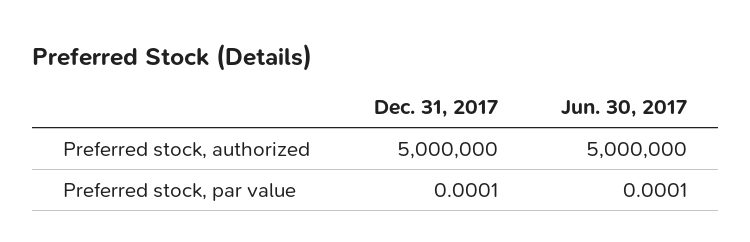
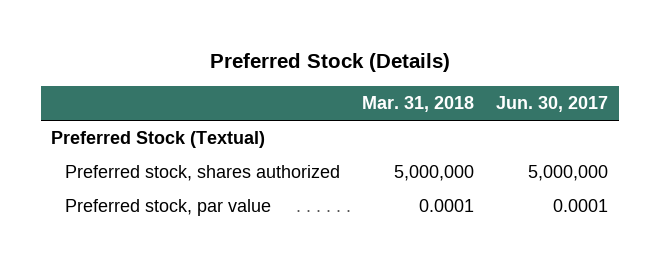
- | Dec. 31, 2017 | Jun. 30, 2017
+ | Mar. 31, 2018 | Jun. 30, 2017
- Preferred stock, authorized | 5,000,000 | 5,000,000
+ Preferred Stock (Textual)
+ Preferred stock, shares authorized | 5,000,000 | 5,000,000

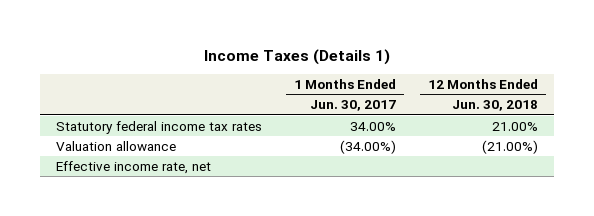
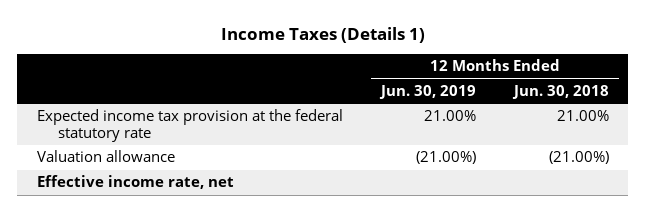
- | 1 Months Ended Jun. 30, 2017 | 12 Months Ended Jun. 30, 2018
+ | 12 Months Ended Jun. 30, 2019 | 12 Months Ended Jun. 30, 2018
- Statutory federal income tax rates | 34.00% | 21.00%
+ Expected income tax provision at the federal statutory rate | 21.00% | 21.00%

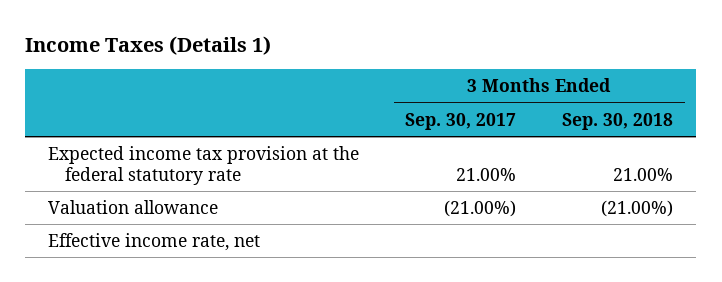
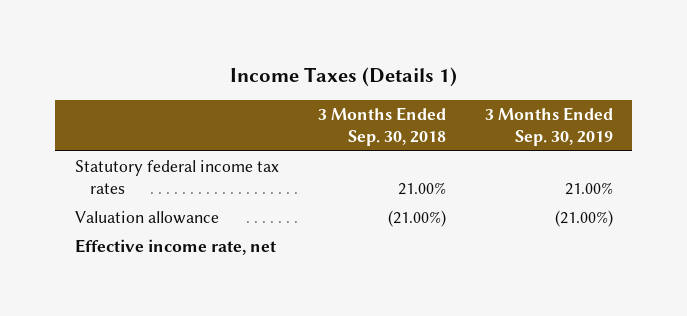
- | 3 Months Ended Sep. 30, 2017 | 3 Months Ended Sep. 30, 2018
+ | 3 Months Ended Sep. 30, 2018 | 3 Months Ended Sep. 30, 2019
- Expected income tax provision at the federal statutory rate | 21.00% | 21.00%
+ Statutory federal income tax rates | 21.00% | 21.00%

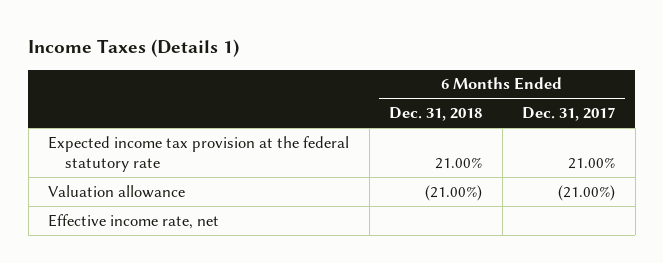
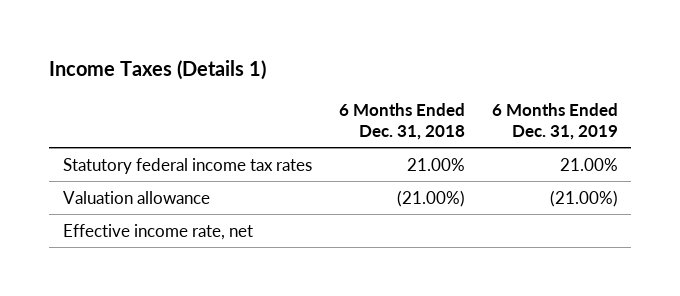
- | 6 Months Ended Dec. 31, 2018 | 6 Months Ended Dec. 31, 2017
+ | 6 Months Ended Dec. 31, 2018 | 6 Months Ended Dec. 31, 2019
- Expected income tax provision at the federal statutory rate | 21.00% | 21.00%
+ Statutory federal income tax rates | 21.00% | 21.00%

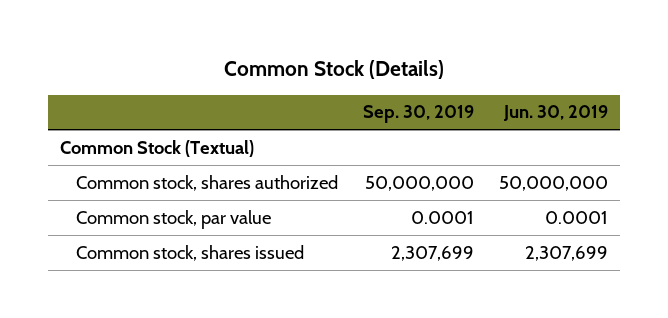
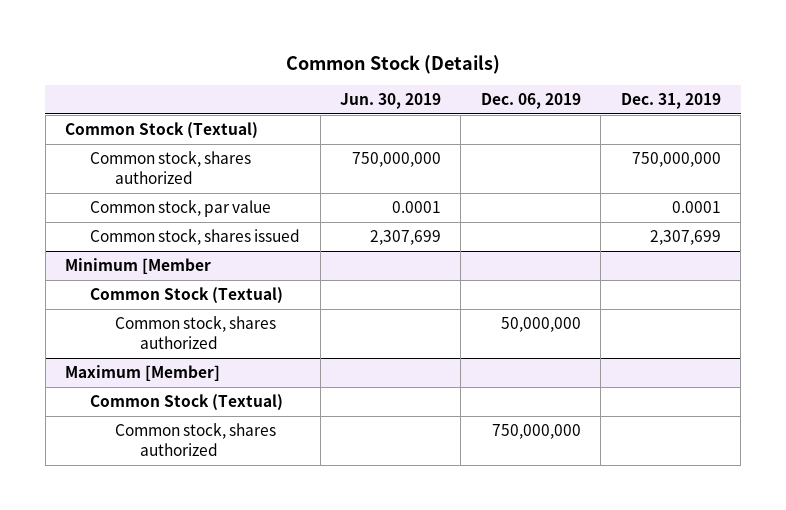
- | Sep. 30, 2019 | Jun. 30, 2019
+ | Jun. 30, 2019 | Dec. 06, 2019 | Dec. 31, 2019
- Common stock, shares authorized | 50,000,000 | 50,000,000
+ Common stock, shares authorized | 750,000,000 | | 750,000,000
+ Minimum [Member
+ Common Stock (Textual)
+ Common stock, shares authorized | | 50,000,000 |
+ Maximum [Member]
+ Common Stock (Textual)
+ Common stock, shares authorized | | 750,000,000 |

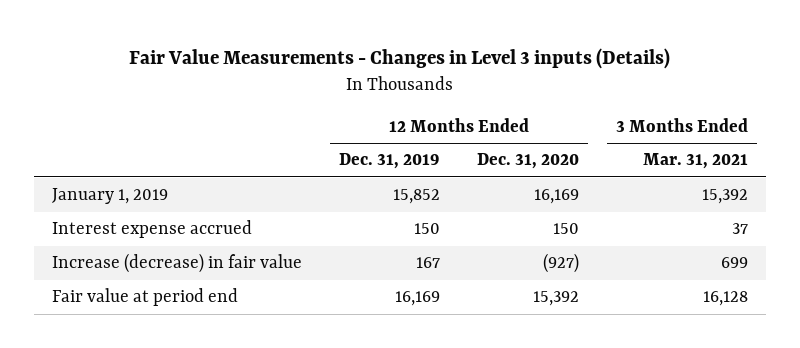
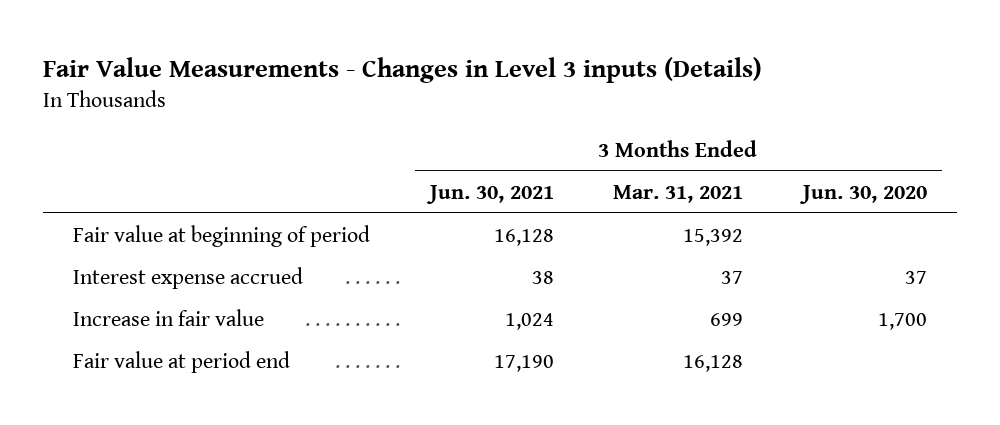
- | 12 Months Ended Dec. 31, 2019 | 12 Months Ended Dec. 31, 2020 | 3 Months Ended Mar. 31, 2021
+ | 3 Months Ended Jun. 30, 2021 | 3 Months Ended Mar. 31, 2021 | 3 Months Ended Jun. 30, 2020
- January 1, 2019 | 15,852 | 16,169 | 15,392
+ Fair value at beginning of period | 16,128 | 15,392 |
- Increase (decrease) in fair value | 167 | (927) | 699
+ Increase in fair value | 1,024 | 699 | 1,700

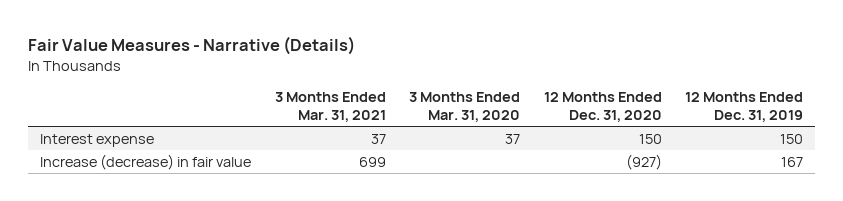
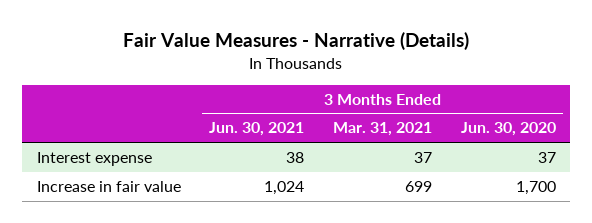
- | 3 Months Ended Mar. 31, 2021 | 3 Months Ended Mar. 31, 2020 | 12 Months Ended Dec. 31, 2020 | 12 Months Ended Dec. 31, 2019
+ | 3 Months Ended Jun. 30, 2021 | 3 Months Ended Mar. 31, 2021 | 3 Months Ended Jun. 30, 2020
- Increase (decrease) in fair value | 699 | | (927) | 167
+ Increase in fair value | 1,024 | 699 | 1,700

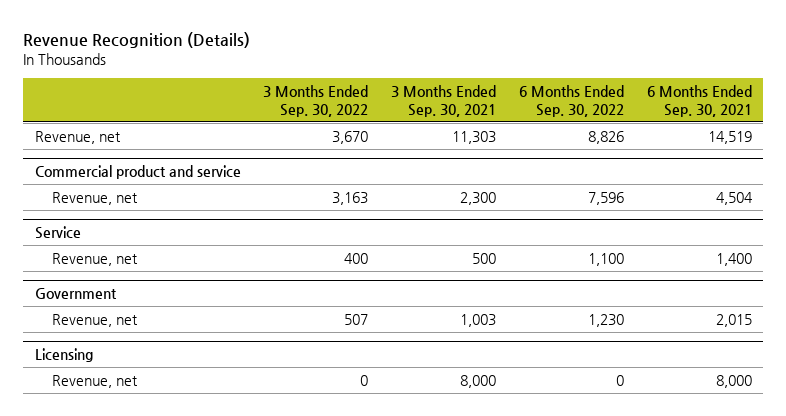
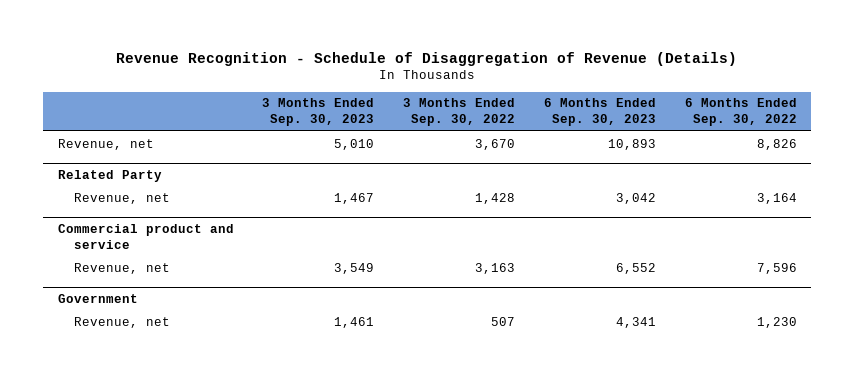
- Revenue Recognition (Details)
+ Revenue Recognition - Schedule of Disaggregation of Revenue (Details)
- | 3 Months Ended Sep. 30, 2022 | 3 Months Ended Sep. 30, 2021 | 6 Months Ended Sep. 30, 2022 | 6 Months Ended Sep. 30, 2021
+ | 3 Months Ended Sep. 30, 2023 | 3 Months Ended Sep. 30, 2022 | 6 Months Ended Sep. 30, 2023 | 6 Months Ended Sep. 30, 2022
+ Related Party
+ Revenue, net | 1,467 | 1,428 | 3,042 | 3,164
- Service
- Revenue, net | 400 | 500 | 1,100 | 1,400
- Licensing
- Revenue, net | 0 | 8,000 | 0 | 8,000

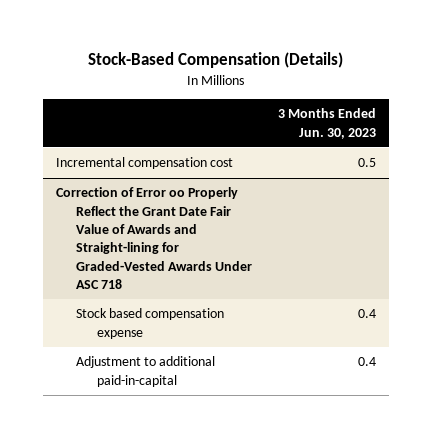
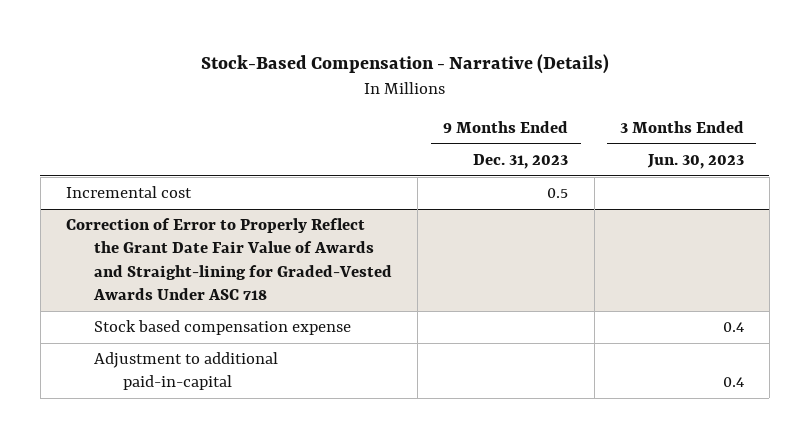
- Stock-Based Compensation (Details)
+ Stock-Based Compensation - Narrative (Details)
- | 3 Months Ended Jun. 30, 2023
+ | 9 Months Ended Dec. 31, 2023 | 3 Months Ended Jun. 30, 2023
- Incremental compensation cost | 0.5
- Correction of Error oo Properly Reflect the Grant Date Fair Value of Awards and Straight-lining for Graded-Vested Awards Under ASC 718
+ Incremental cost | 0.5 |
+ Correction of Error to Properly Reflect the Grant Date Fair Value of Awards and Straight-lining for Graded-Vested Awards Under ASC 718

